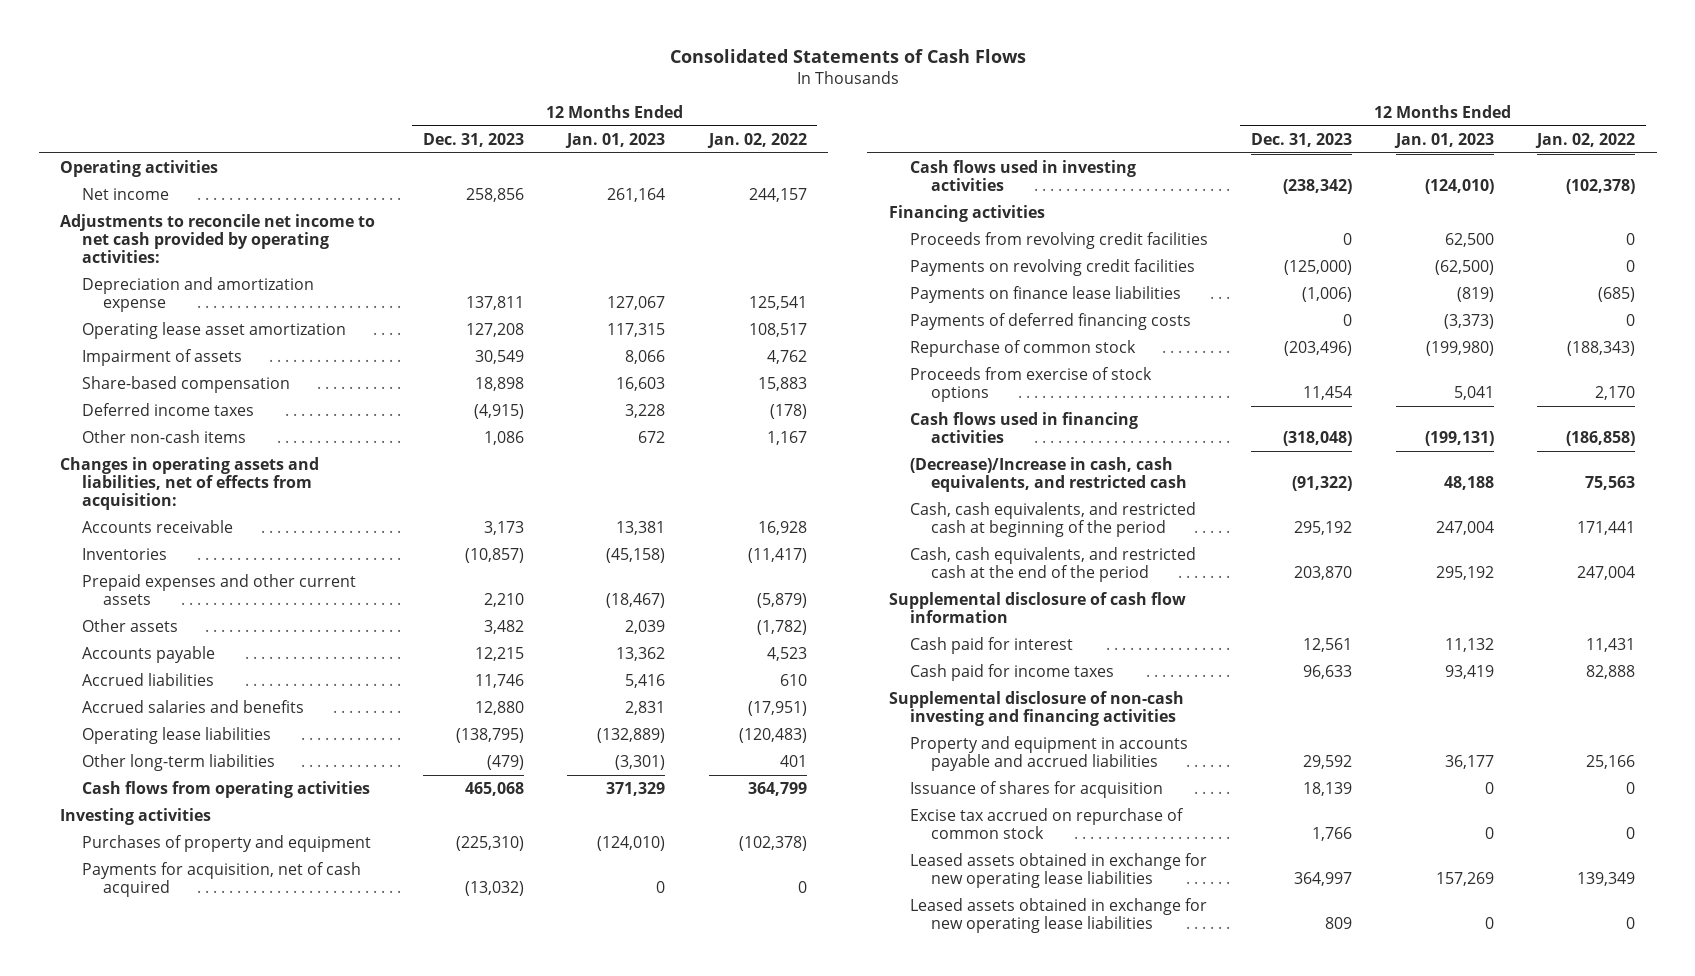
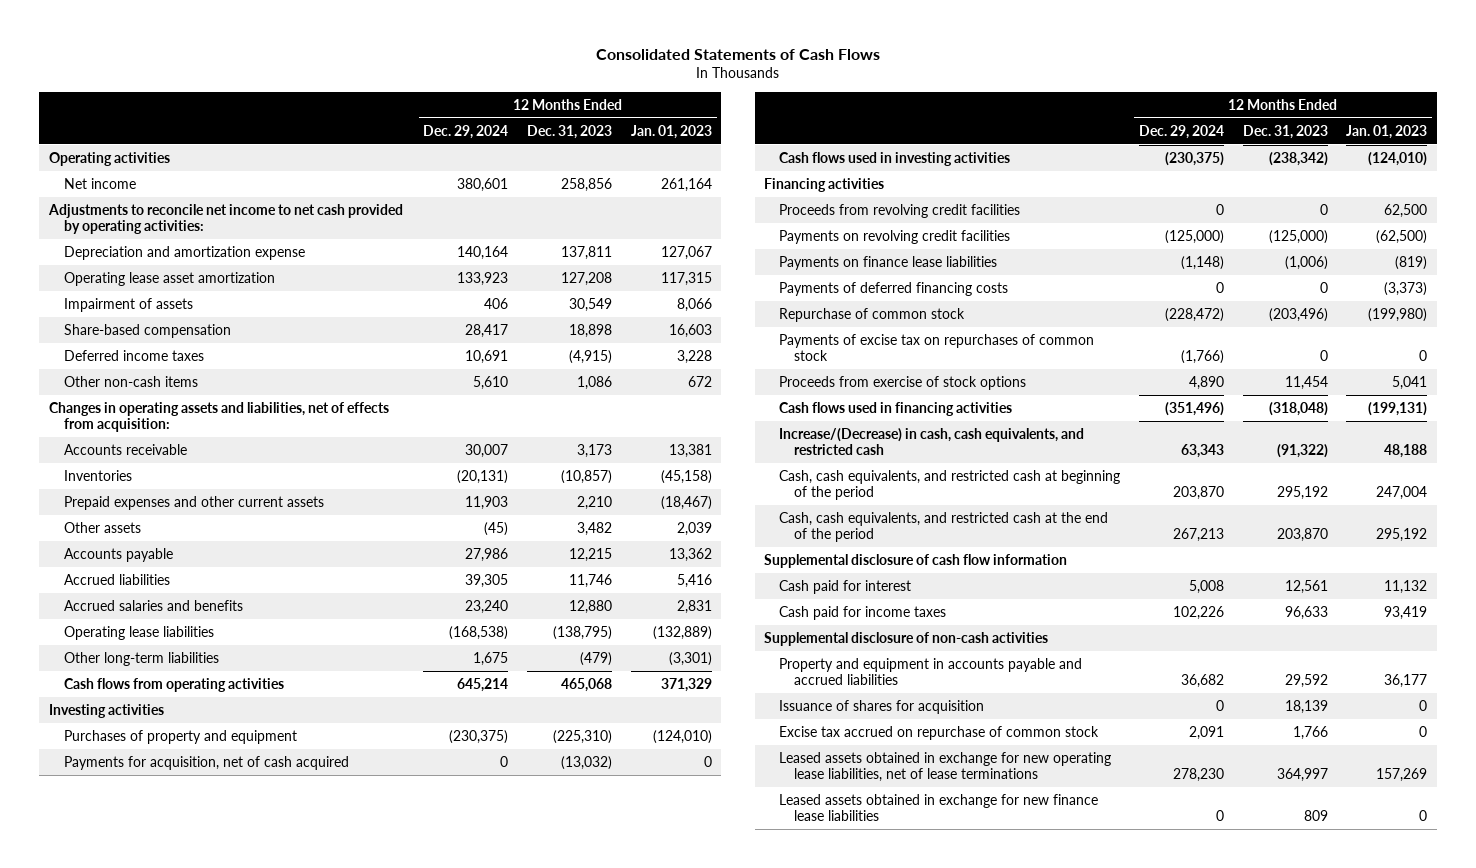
- | 12 Months Ended Dec. 31, 2023 | 12 Months Ended Jan. 01, 2023 | 12 Months Ended Jan. 02, 2022
+ | 12 Months Ended Dec. 29, 2024 | 12 Months Ended Dec. 31, 2023 | 12 Months Ended Jan. 01, 2023
+ Payments of excise tax on repurchases of common stock | (1,766) | 0 | 0
- (Decrease)/Increase in cash, cash equivalents, and restricted cash | (91,322) | 48,188 | 75,563
+ Increase/(Decrease) in cash, cash equivalents, and restricted cash | 63,343 | (91,322) | 48,188
- Supplemental disclosure of non-cash investing and financing activities
+ Supplemental disclosure of non-cash activities
- Leased assets obtained in exchange for new operating lease liabilities | 364,997 | 157,269 | 139,349
- Leased assets obtained in exchange for new operating lease liabilities | 809 | 0 | 0
+ Leased assets obtained in exchange for new operating lease liabilities, net of lease terminations | 278,230 | 364,997 | 157,269
+ Leased assets obtained in exchange for new finance lease liabilities | 0 | 809 | 0

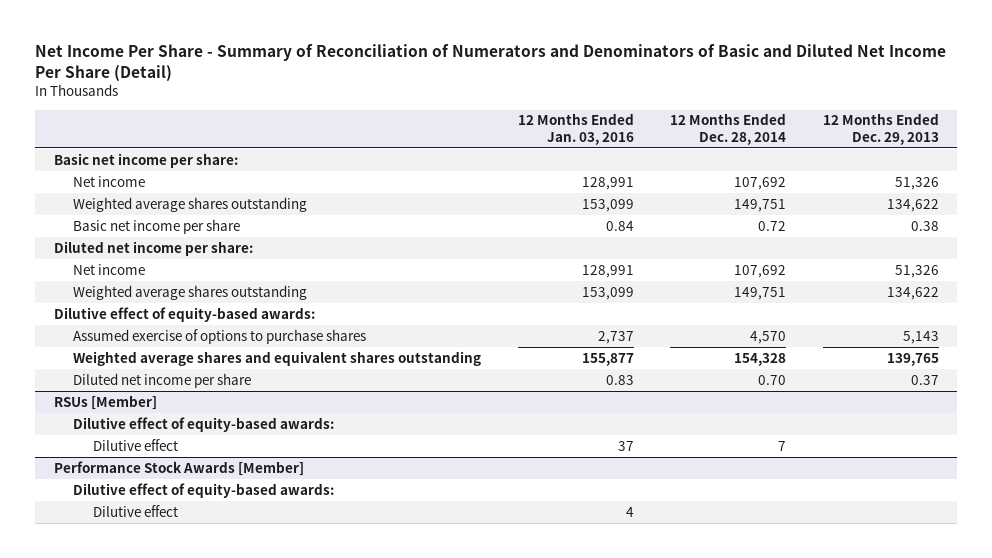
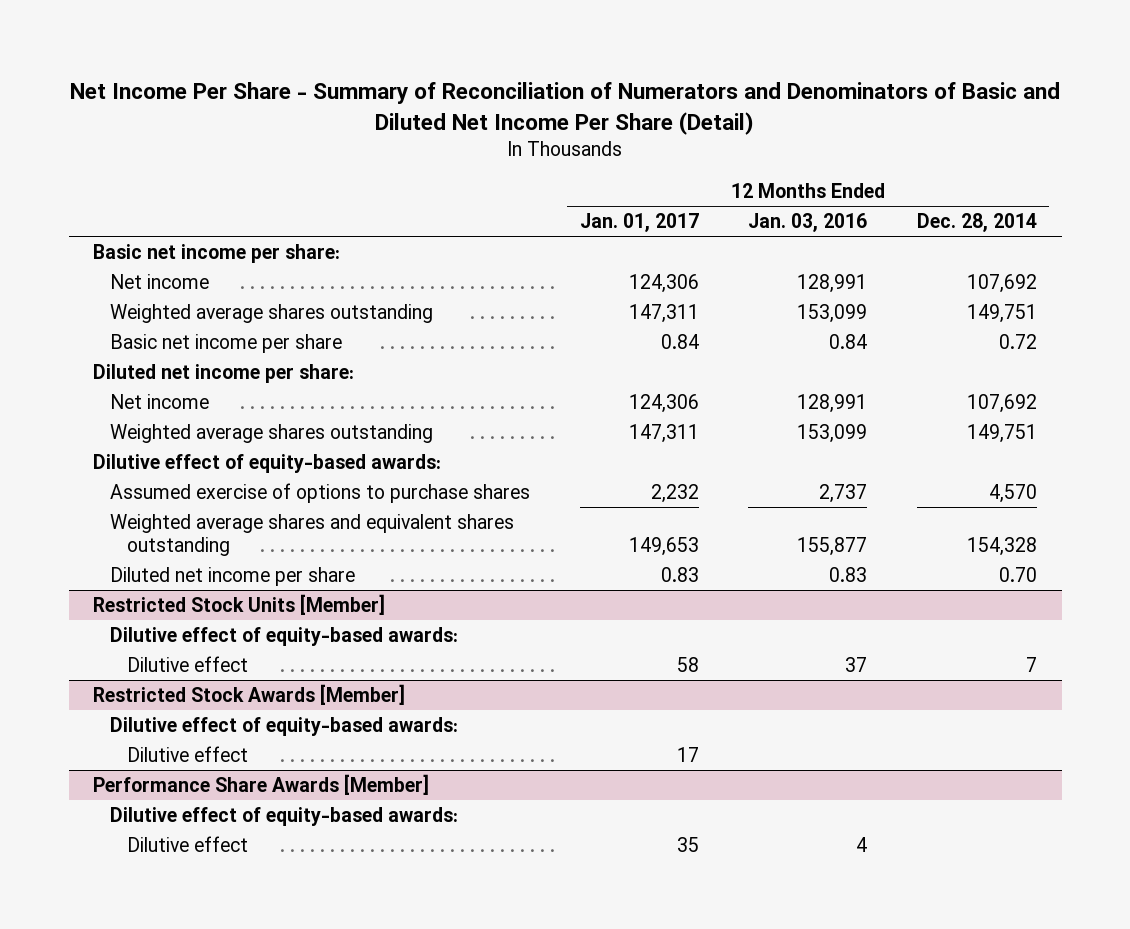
- | 12 Months Ended Jan. 03, 2016 | 12 Months Ended Dec. 28, 2014 | 12 Months Ended Dec. 29, 2013
+ | 12 Months Ended Jan. 01, 2017 | 12 Months Ended Jan. 03, 2016 | 12 Months Ended Dec. 28, 2014
- RSUs [Member]
+ Restricted Stock Units [Member]
- Performance Stock Awards [Member]
+ Restricted Stock Awards [Member]
+ Dilutive effect | 17 | |
+ Performance Share Awards [Member]
+ Dilutive effect of equity-based awards:

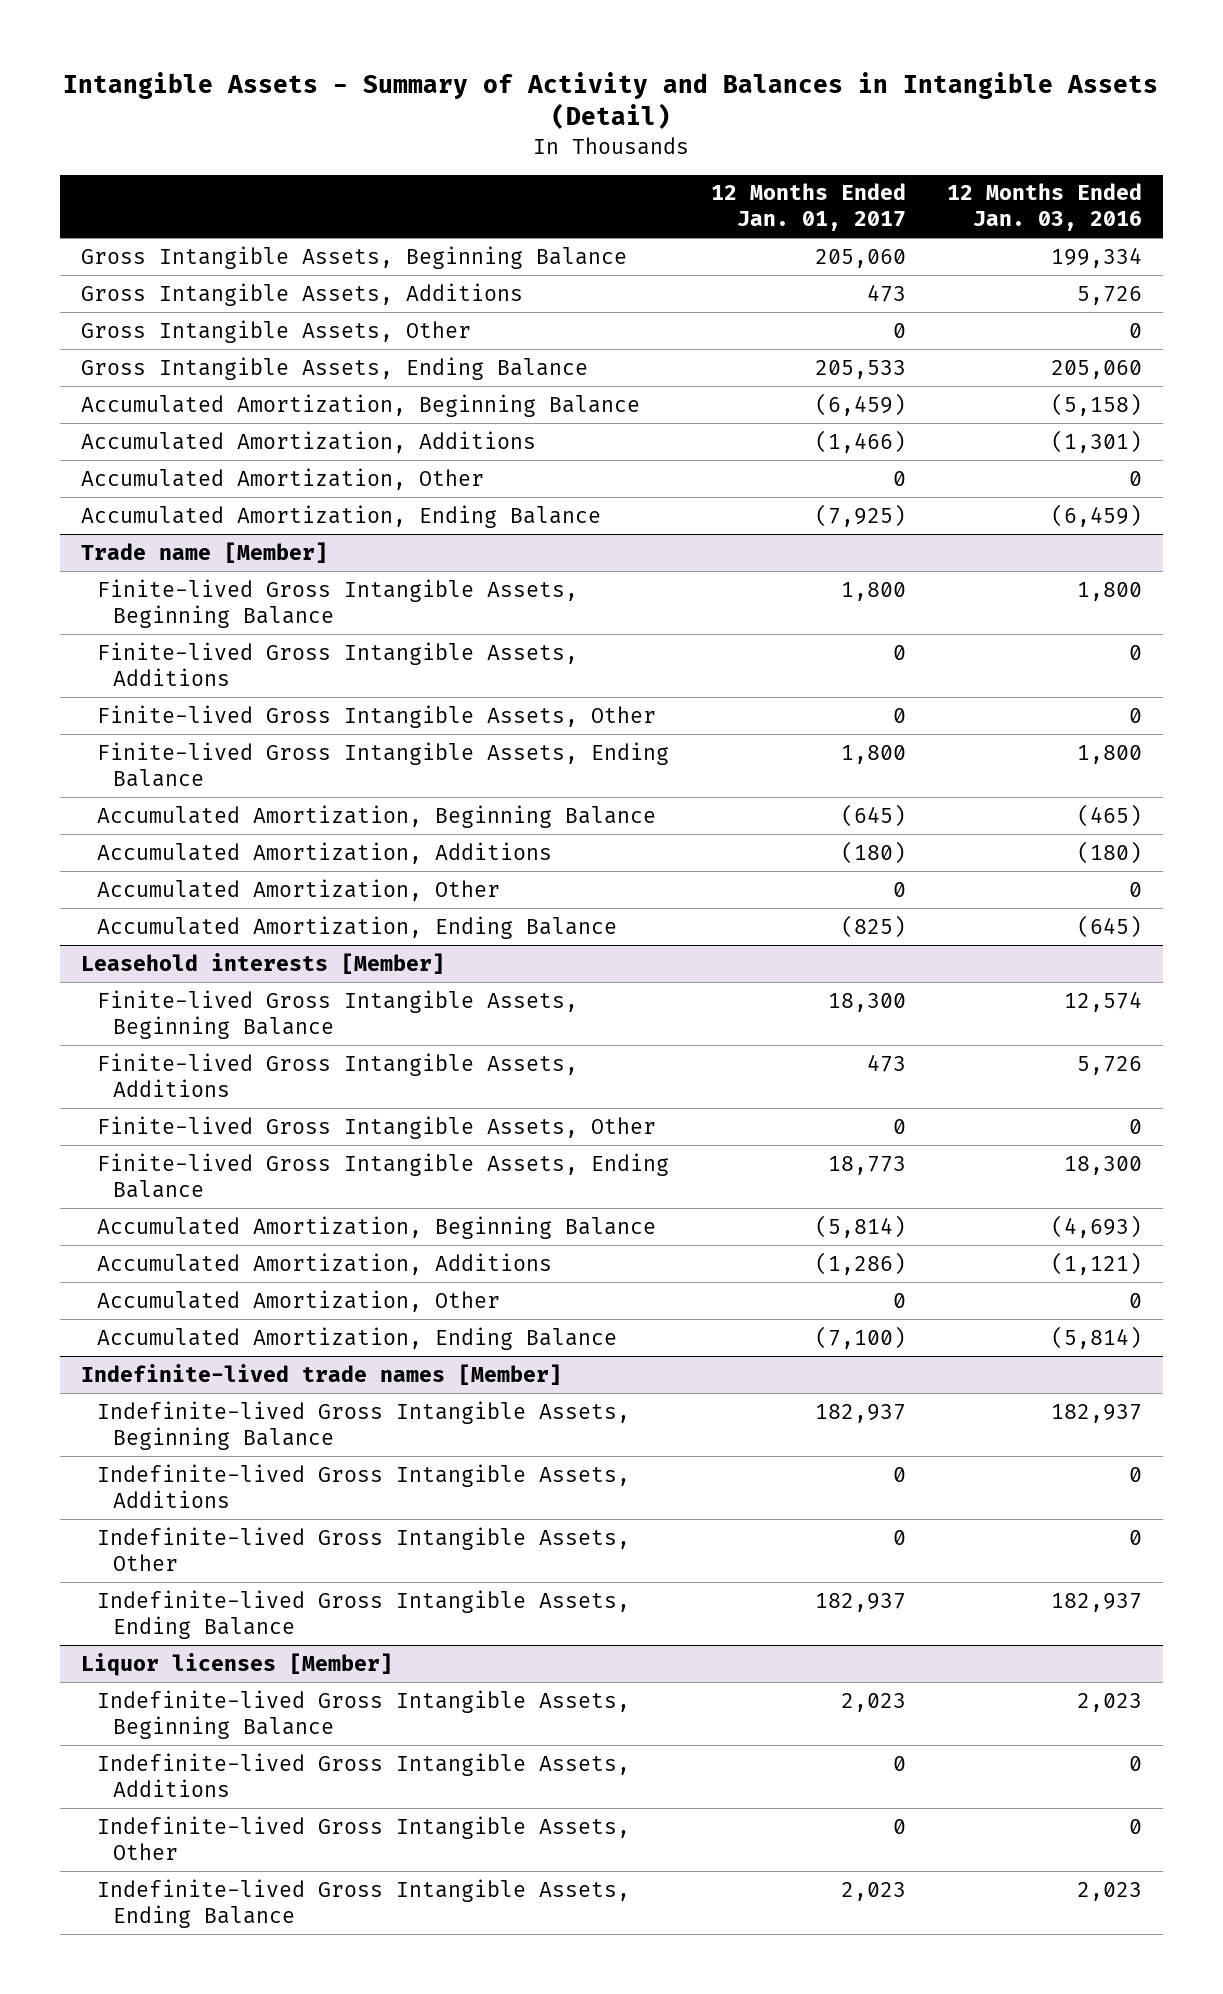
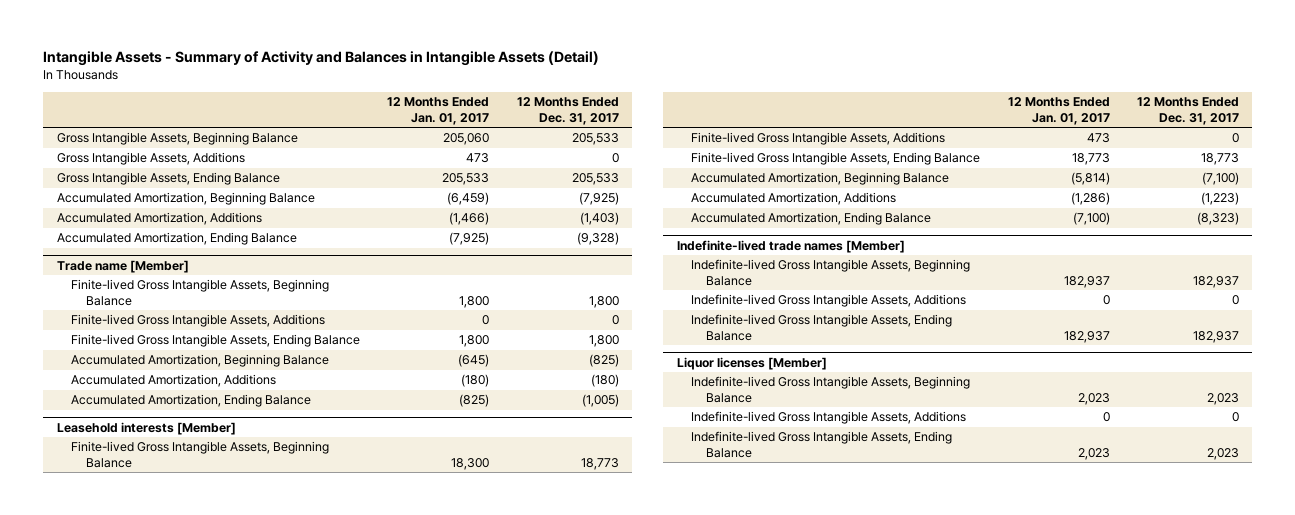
- | 12 Months Ended Jan. 01, 2017 | 12 Months Ended Jan. 03, 2016
+ | 12 Months Ended Jan. 01, 2017 | 12 Months Ended Dec. 31, 2017
- Gross Intangible Assets, Other | 0 | 0
- Accumulated Amortization, Other | 0 | 0
@ Trade name [Member]
- Finite-lived Gross Intangible Assets, Other | 0 | 0
- Accumulated Amortization, Other | 0 | 0
@ Leasehold interests [Member]
- Finite-lived Gross Intangible Assets, Other | 0 | 0
- Accumulated Amortization, Other | 0 | 0
@ Indefinite-lived trade names [Member]
- Indefinite-lived Gross Intangible Assets, Other | 0 | 0
@ Liquor licenses [Member]
- Indefinite-lived Gross Intangible Assets, Other | 0 | 0

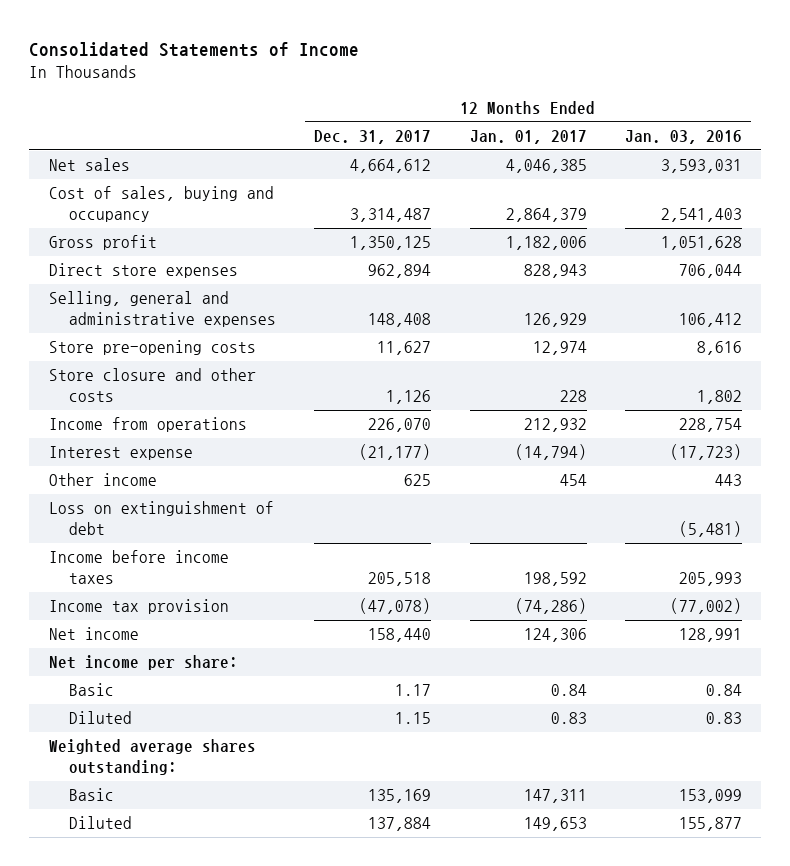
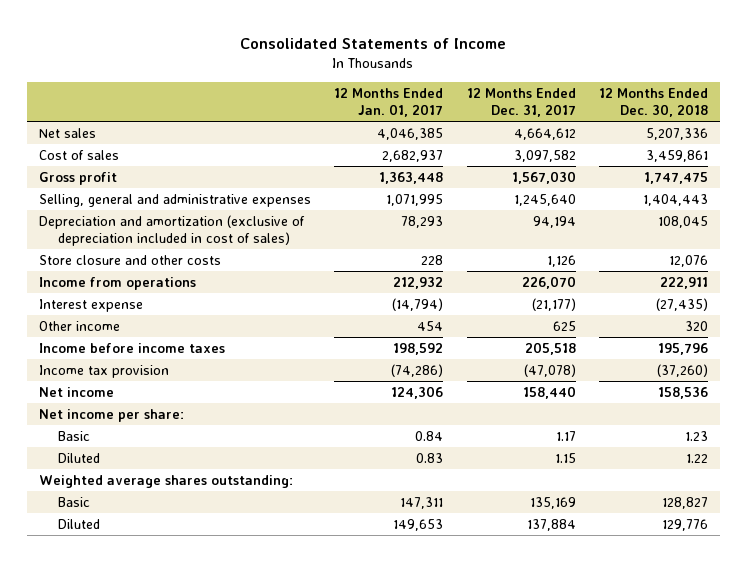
- | 12 Months Ended Dec. 31, 2017 | 12 Months Ended Jan. 01, 2017 | 12 Months Ended Jan. 03, 2016
+ | 12 Months Ended Jan. 01, 2017 | 12 Months Ended Dec. 31, 2017 | 12 Months Ended Dec. 30, 2018
- Cost of sales, buying and occupancy | 3,314,487 | 2,864,379 | 2,541,403
- Gross profit | 1,350,125 | 1,182,006 | 1,051,628
- Direct store expenses | 962,894 | 828,943 | 706,044
- Selling, general and administrative expenses | 148,408 | 126,929 | 106,412
- Store pre-opening costs | 11,627 | 12,974 | 8,616
+ Cost of sales | 2,682,937 | 3,097,582 | 3,459,861
+ Gross profit | 1,363,448 | 1,567,030 | 1,747,475
+ Selling, general and administrative expenses | 1,071,995 | 1,245,640 | 1,404,443
+ Depreciation and amortization (exclusive of depreciation included in cost of sales) | 78,293 | 94,194 | 108,045
- Loss on extinguishment of debt | | | (5,481)

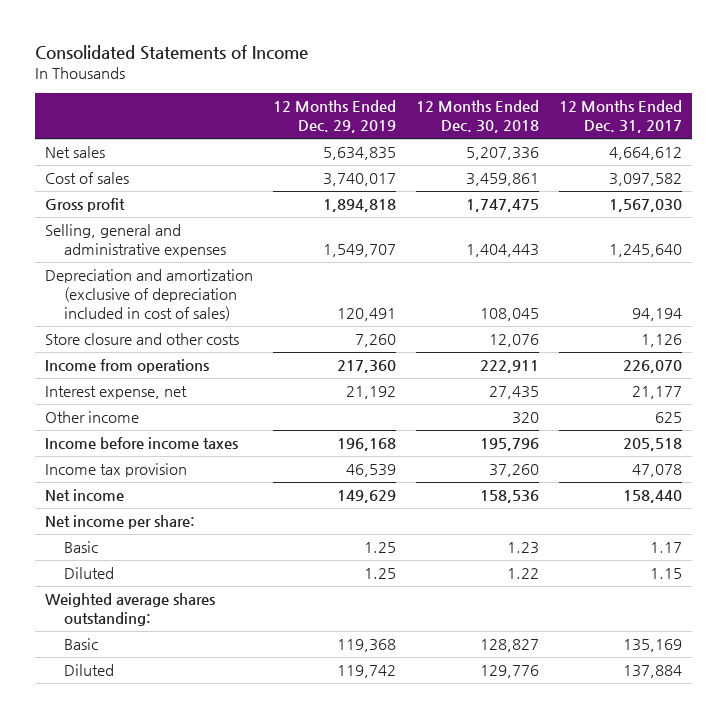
- | 12 Months Ended Jan. 01, 2017 | 12 Months Ended Dec. 31, 2017 | 12 Months Ended Dec. 30, 2018
+ | 12 Months Ended Dec. 29, 2019 | 12 Months Ended Dec. 30, 2018 | 12 Months Ended Dec. 31, 2017
- Interest expense | (14,794) | (21,177) | (27,435)
+ Interest expense, net | 21,192 | 27,435 | 21,177
- Income tax provision | (74,286) | (47,078) | (37,260)
+ Income tax provision | 46,539 | 37,260 | 47,078

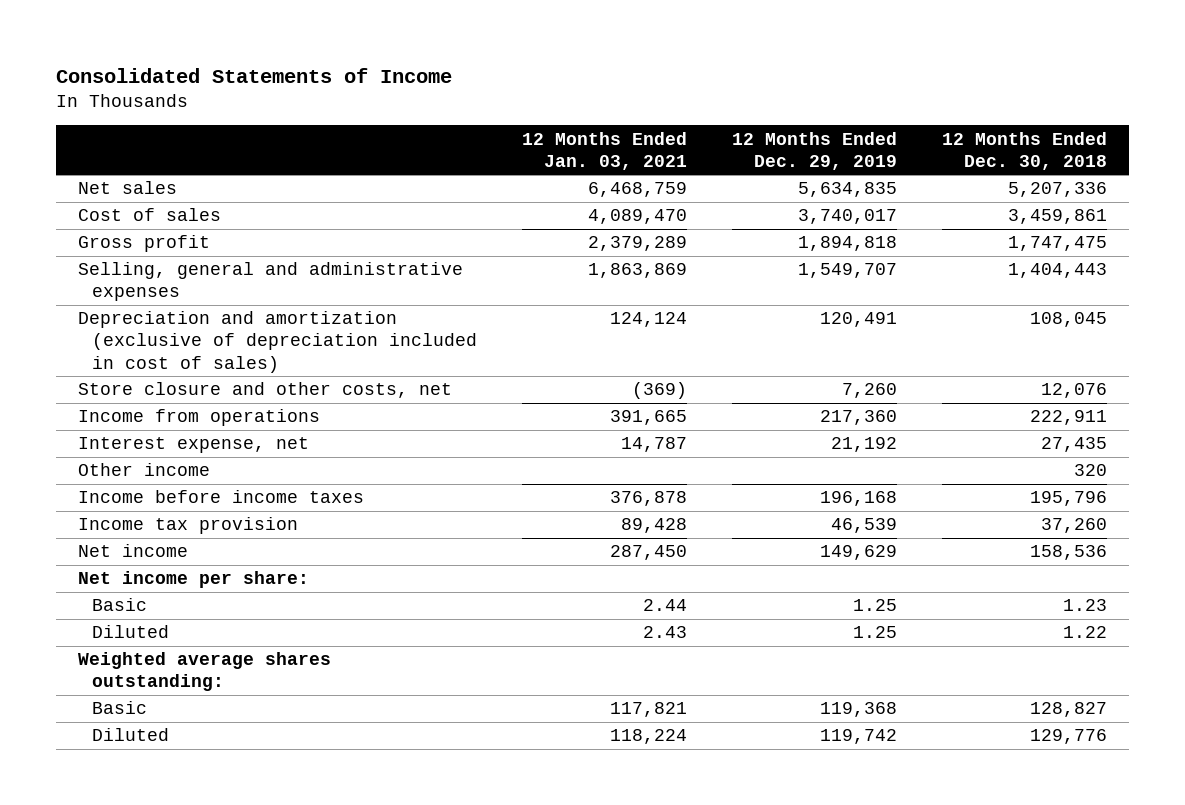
- | 12 Months Ended Dec. 29, 2019 | 12 Months Ended Dec. 30, 2018 | 12 Months Ended Dec. 31, 2017
+ | 12 Months Ended Jan. 03, 2021 | 12 Months Ended Dec. 29, 2019 | 12 Months Ended Dec. 30, 2018
- Store closure and other costs | 7,260 | 12,076 | 1,126
+ Store closure and other costs, net | (369) | 7,260 | 12,076

